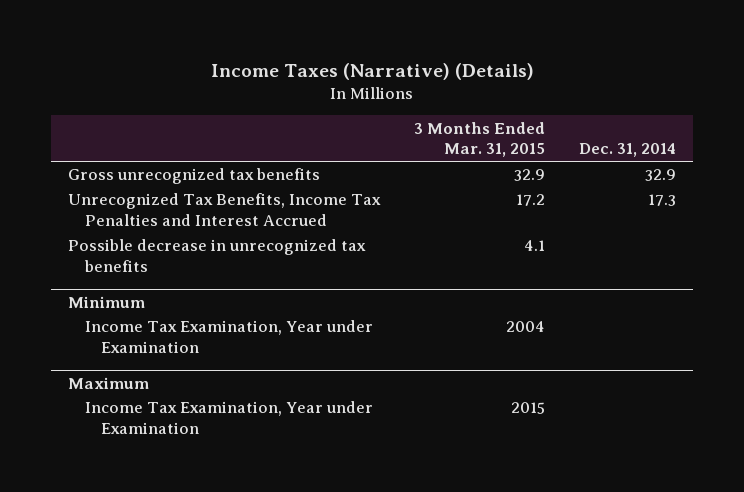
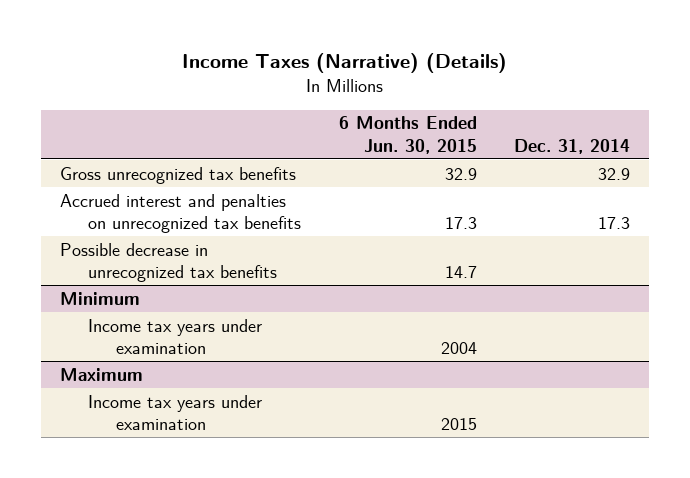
- | 3 Months Ended Mar. 31, 2015 | Dec. 31, 2014
+ | 6 Months Ended Jun. 30, 2015 | Dec. 31, 2014
- Unrecognized Tax Benefits, Income Tax Penalties and Interest Accrued | 17.2 | 17.3
+ Accrued interest and penalties on unrecognized tax benefits | 17.3 | 17.3
@ Minimum
- Income Tax Examination, Year under Examination | 2004 |
+ Income tax years under examination | 2004 |
@ Maximum
- Income Tax Examination, Year under Examination | 2015 |
+ Income tax years under examination | 2015 |

